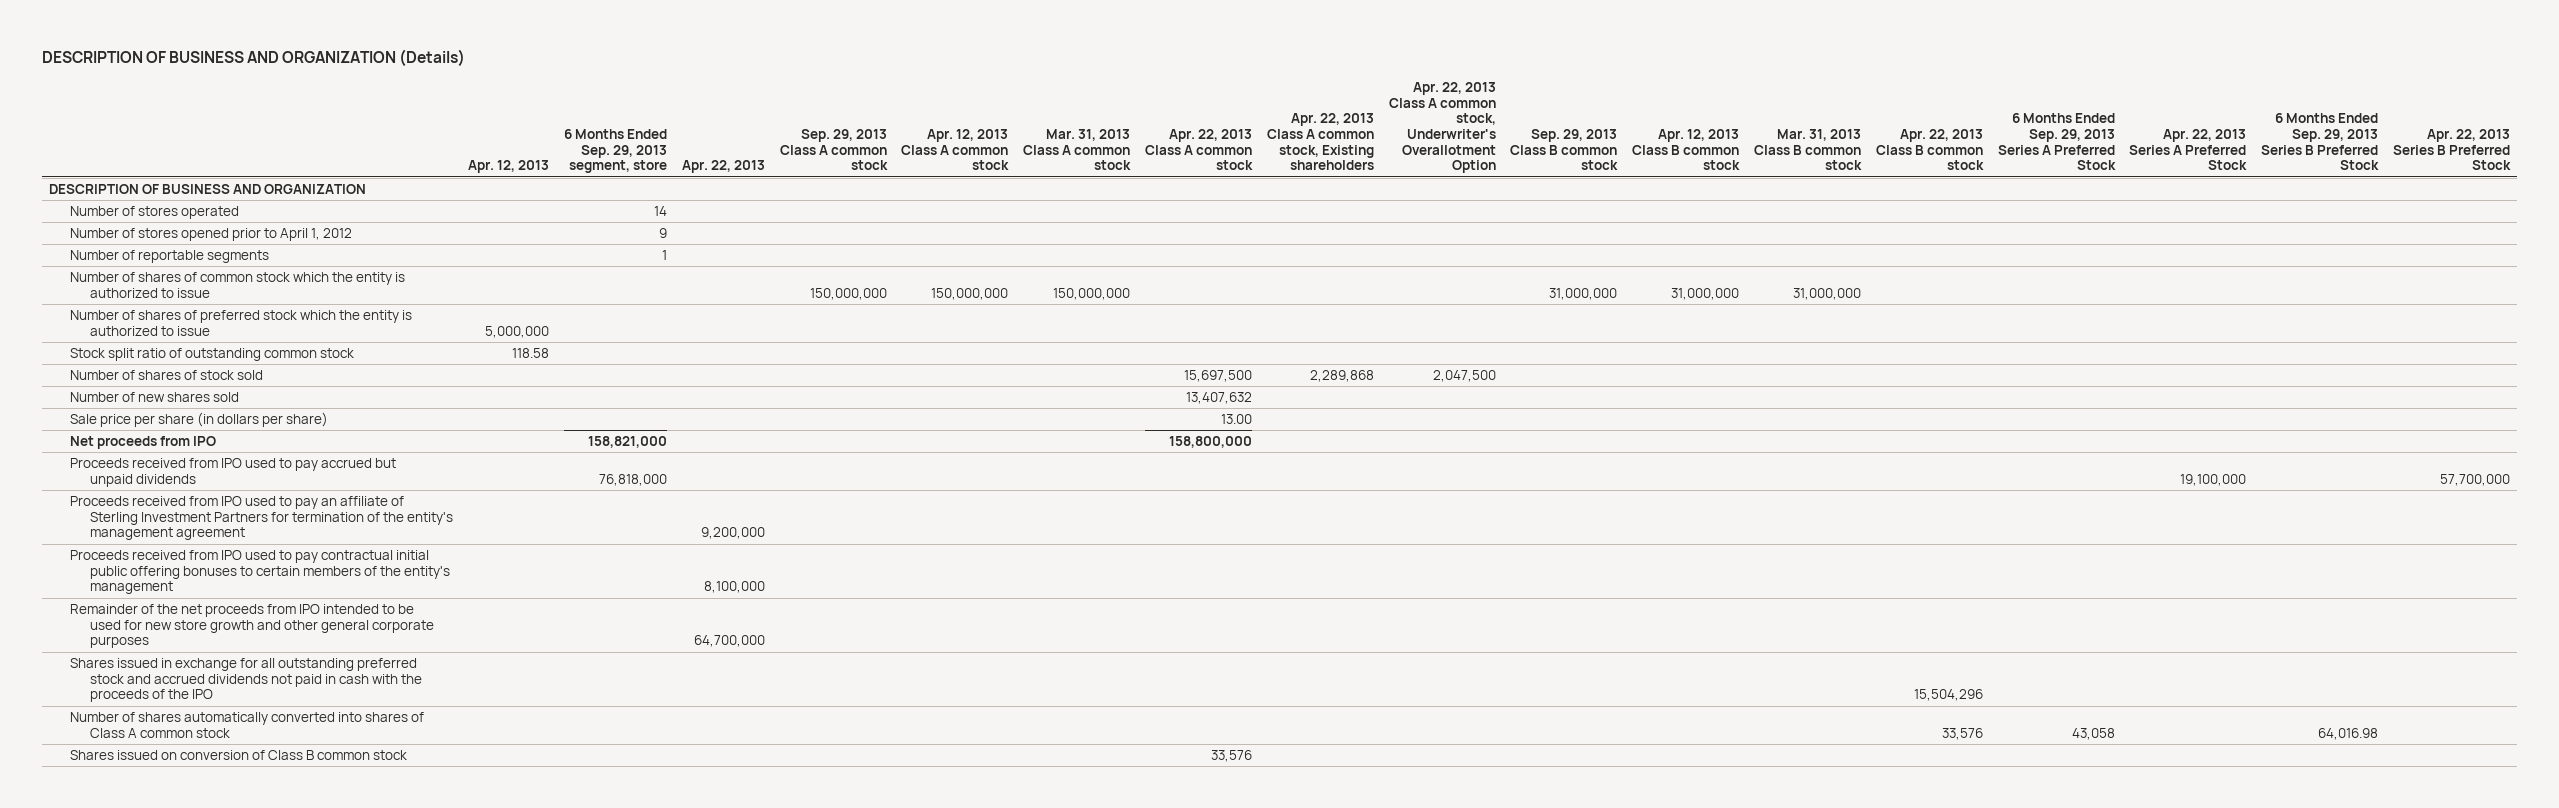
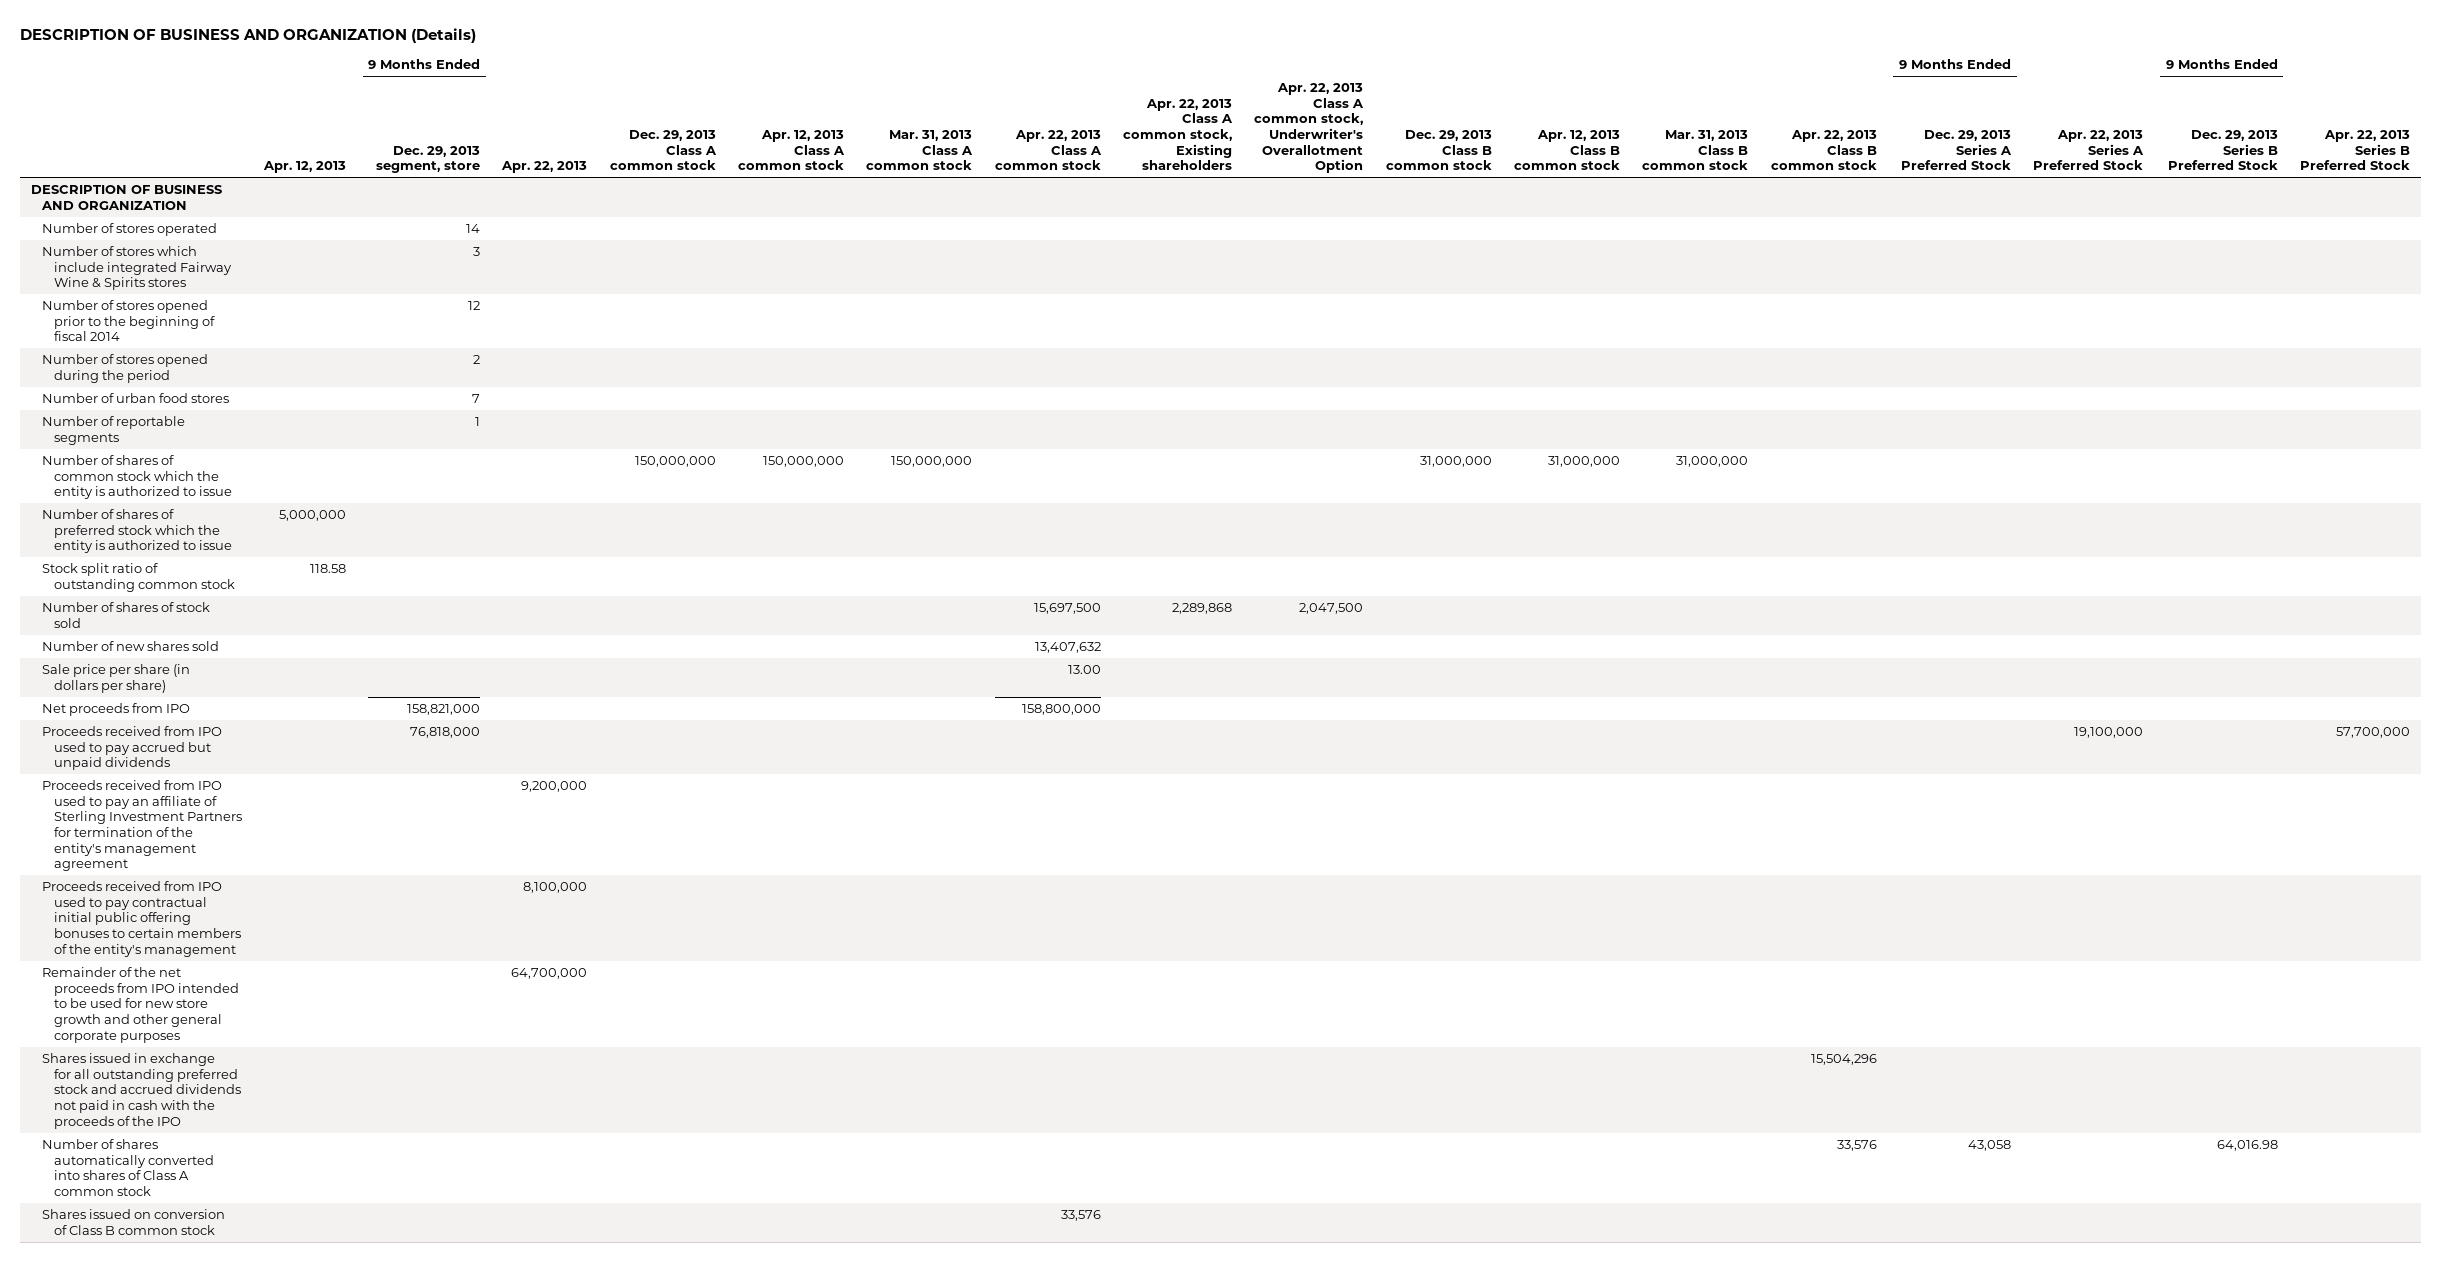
- | Apr. 12, 2013 | 6 Months Ended Sep. 29, 2013 segment, store | Apr. 22, 2013 | Sep. 29, 2013 Class A common stock | Apr. 12, 2013 Class A common stock | Mar. 31, 2013 Class A common stock | Apr. 22, 2013 Class A common stock | Apr. 22, 2013 Class A common stock, Existing shareholders | Apr. 22, 2013 Class A common stock, Underwriter's Overallotment Option | Sep. 29, 2013 Class B common stock | Apr. 12, 2013 Class B common stock | Mar. 31, 2013 Class B common stock | Apr. 22, 2013 Class B common stock | 6 Months Ended Sep. 29, 2013 Series A Preferred Stock | Apr. 22, 2013 Series A Preferred Stock | 6 Months Ended Sep. 29, 2013 Series B Preferred Stock | Apr. 22, 2013 Series B Preferred Stock
+ | Apr. 12, 2013 | 9 Months Ended Dec. 29, 2013 segment, store | Apr. 22, 2013 | Dec. 29, 2013 Class A common stock | Apr. 12, 2013 Class A common stock | Mar. 31, 2013 Class A common stock | Apr. 22, 2013 Class A common stock | Apr. 22, 2013 Class A common stock, Existing shareholders | Apr. 22, 2013 Class A common stock, Underwriter's Overallotment Option | Dec. 29, 2013 Class B common stock | Apr. 12, 2013 Class B common stock | Mar. 31, 2013 Class B common stock | Apr. 22, 2013 Class B common stock | 9 Months Ended Dec. 29, 2013 Series A Preferred Stock | Apr. 22, 2013 Series A Preferred Stock | 9 Months Ended Dec. 29, 2013 Series B Preferred Stock | Apr. 22, 2013 Series B Preferred Stock
- Number of stores opened prior to April 1, 2012 | | 9 | | | | | | | | | | | | | | |
+ Number of stores which include integrated Fairway Wine & Spirits stores | | 3 | | | | | | | | | | | | | | |
+ Number of stores opened prior to the beginning of fiscal 2014 | | 12 | | | | | | | | | | | | | | |
+ Number of stores opened during the period | | 2 | | | | | | | | | | | | | | |
+ Number of urban food stores | | 7 | | | | | | | | | | | | | | |

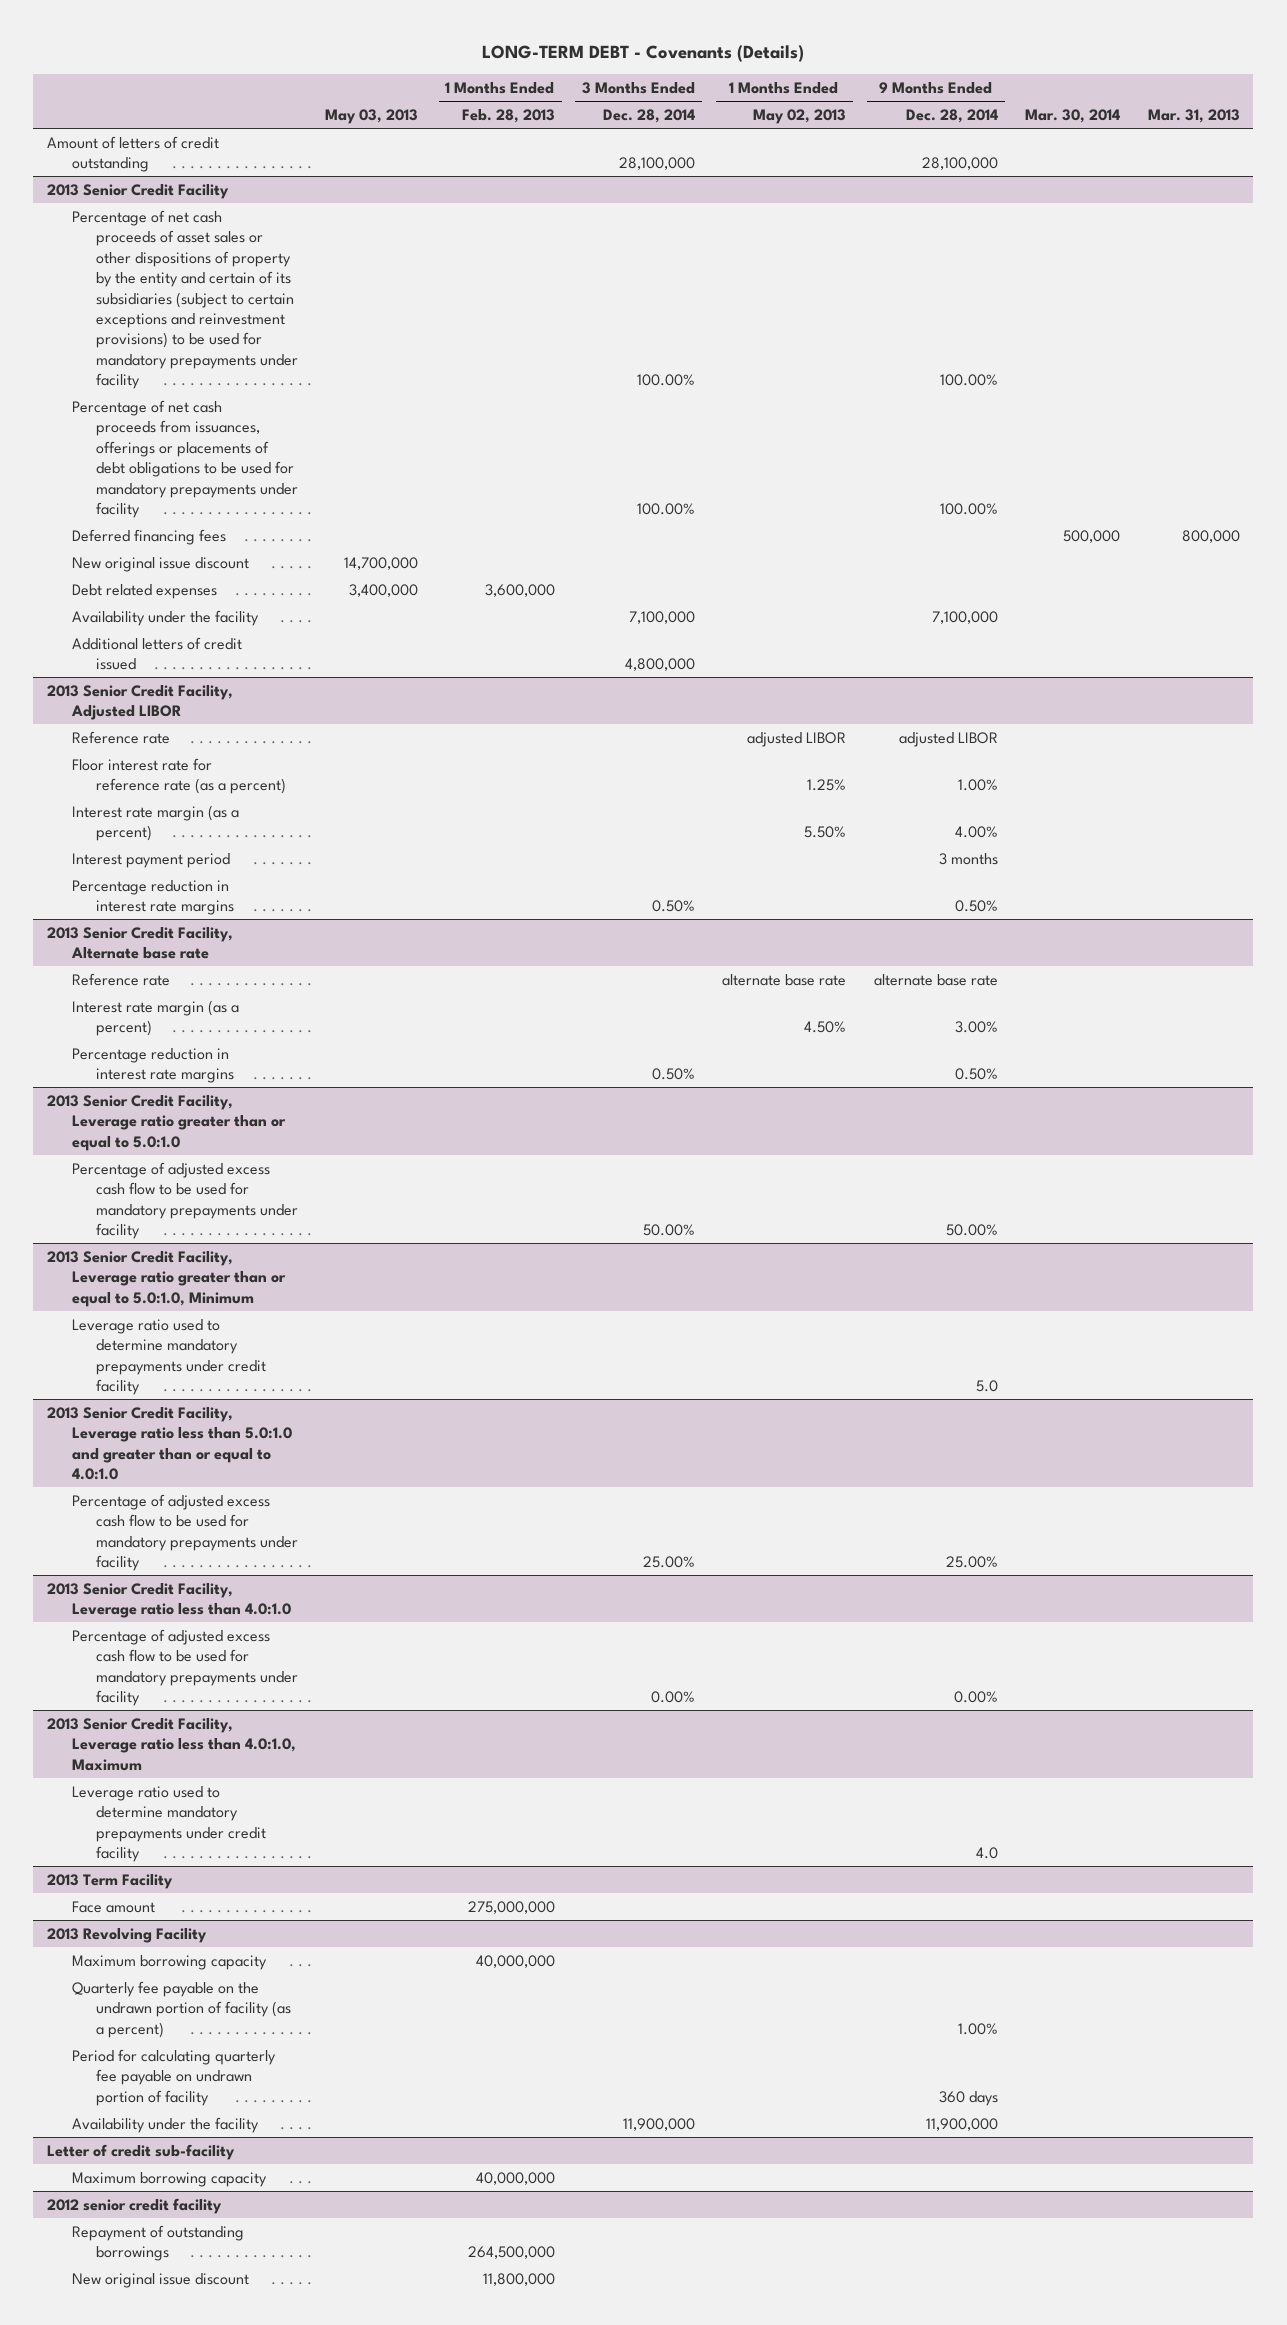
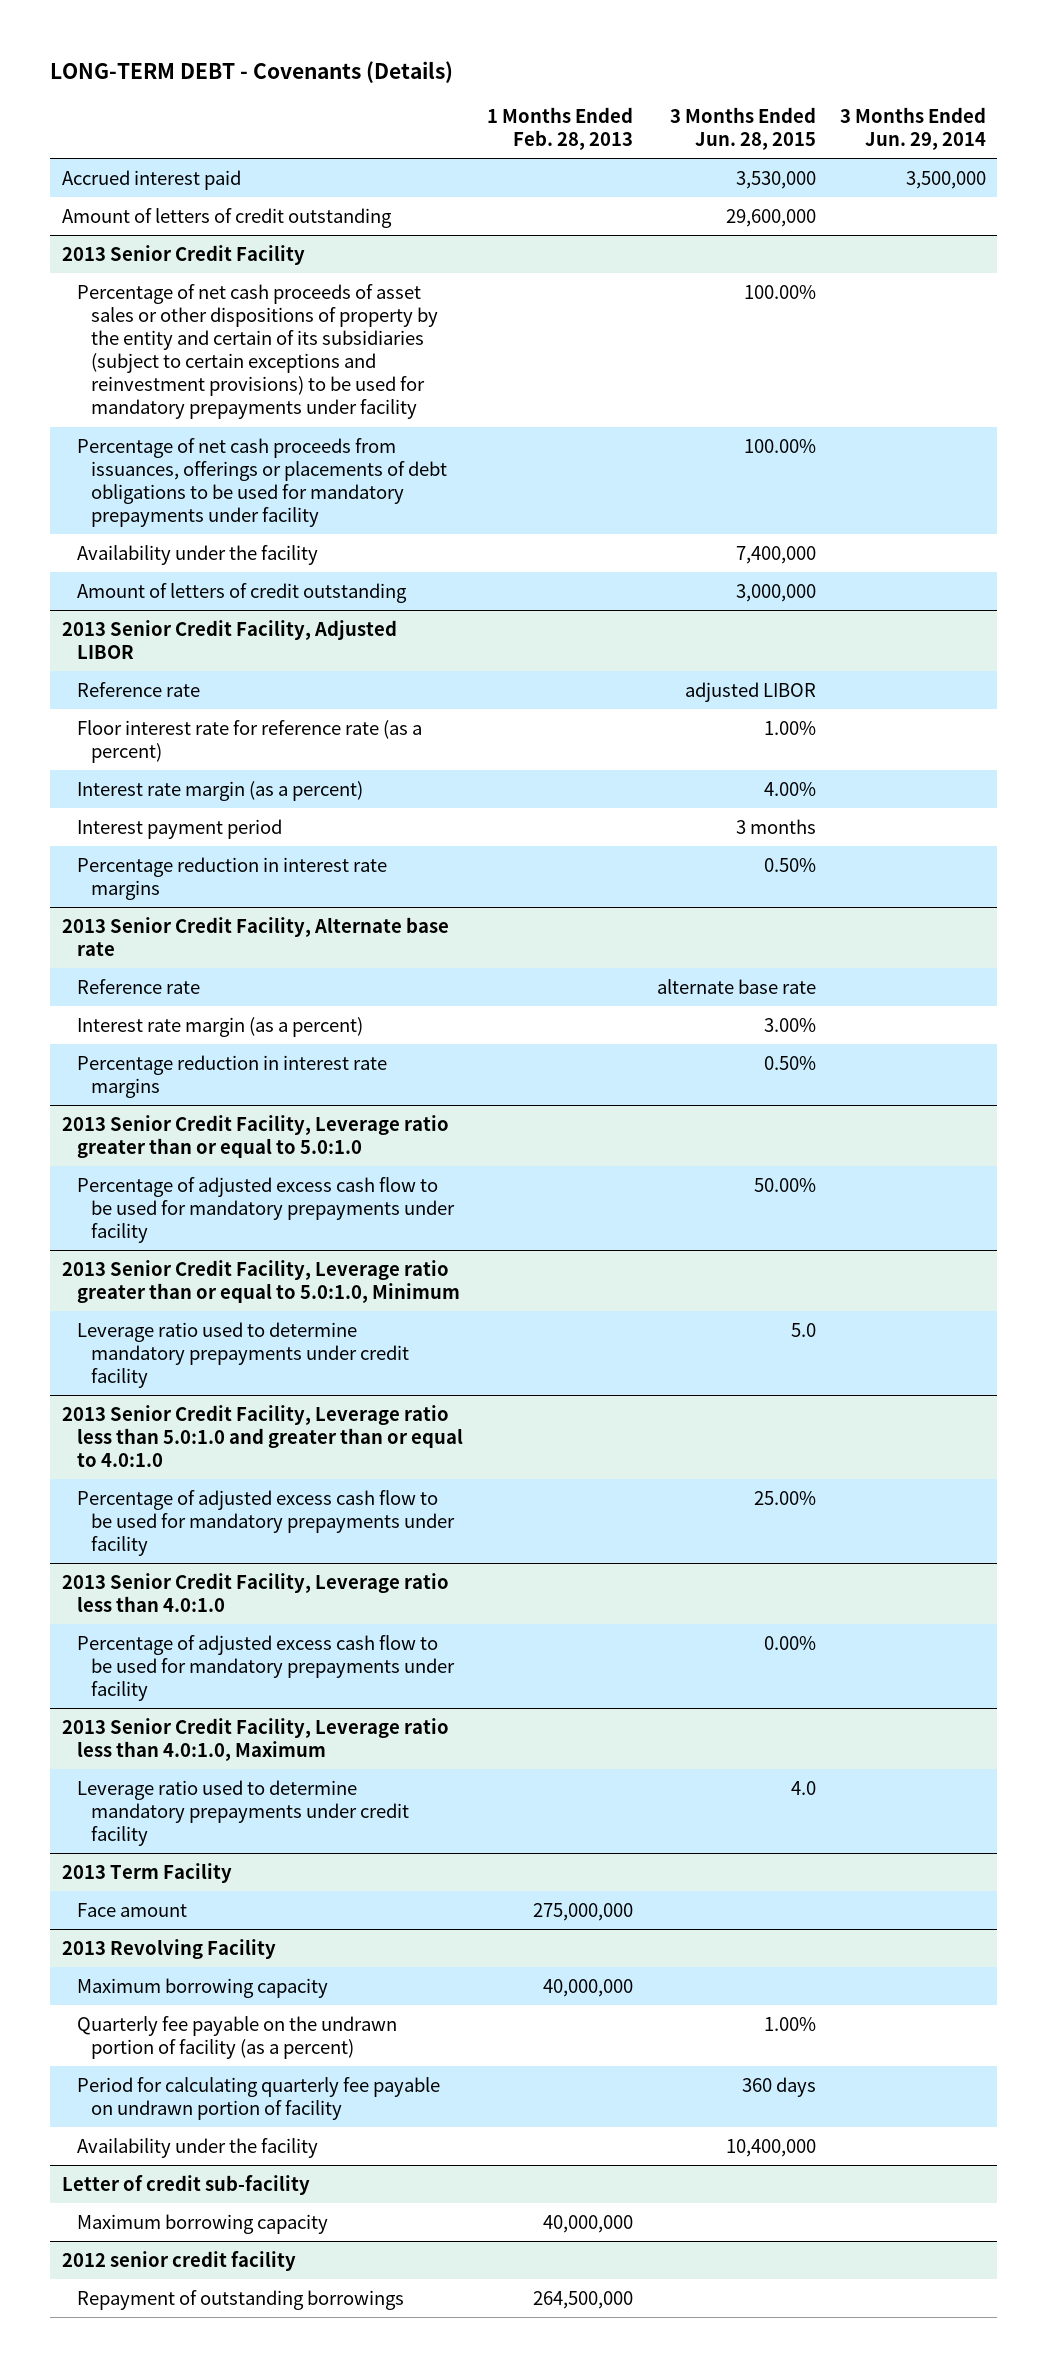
- | May 03, 2013 | 1 Months Ended Feb. 28, 2013 | 3 Months Ended Dec. 28, 2014 | 1 Months Ended May 02, 2013 | 9 Months Ended Dec. 28, 2014 | Mar. 30, 2014 | Mar. 31, 2013
+ | 1 Months Ended Feb. 28, 2013 | 3 Months Ended Jun. 28, 2015 | 3 Months Ended Jun. 29, 2014
+ Accrued interest paid | | 3,530,000 | 3,500,000
@ 2013 Senior Credit Facility
- Deferred financing fees | | | | | | 500,000 | 800,000
- New original issue discount | 14,700,000 | | | | | |
- Debt related expenses | 3,400,000 | 3,600,000 | | | | |
- Additional letters of credit issued | | | 4,800,000 | | | |
+ Amount of letters of credit outstanding | | 3,000,000 |
@ 2012 senior credit facility
- New original issue discount | | 11,800,000 | | | | |

